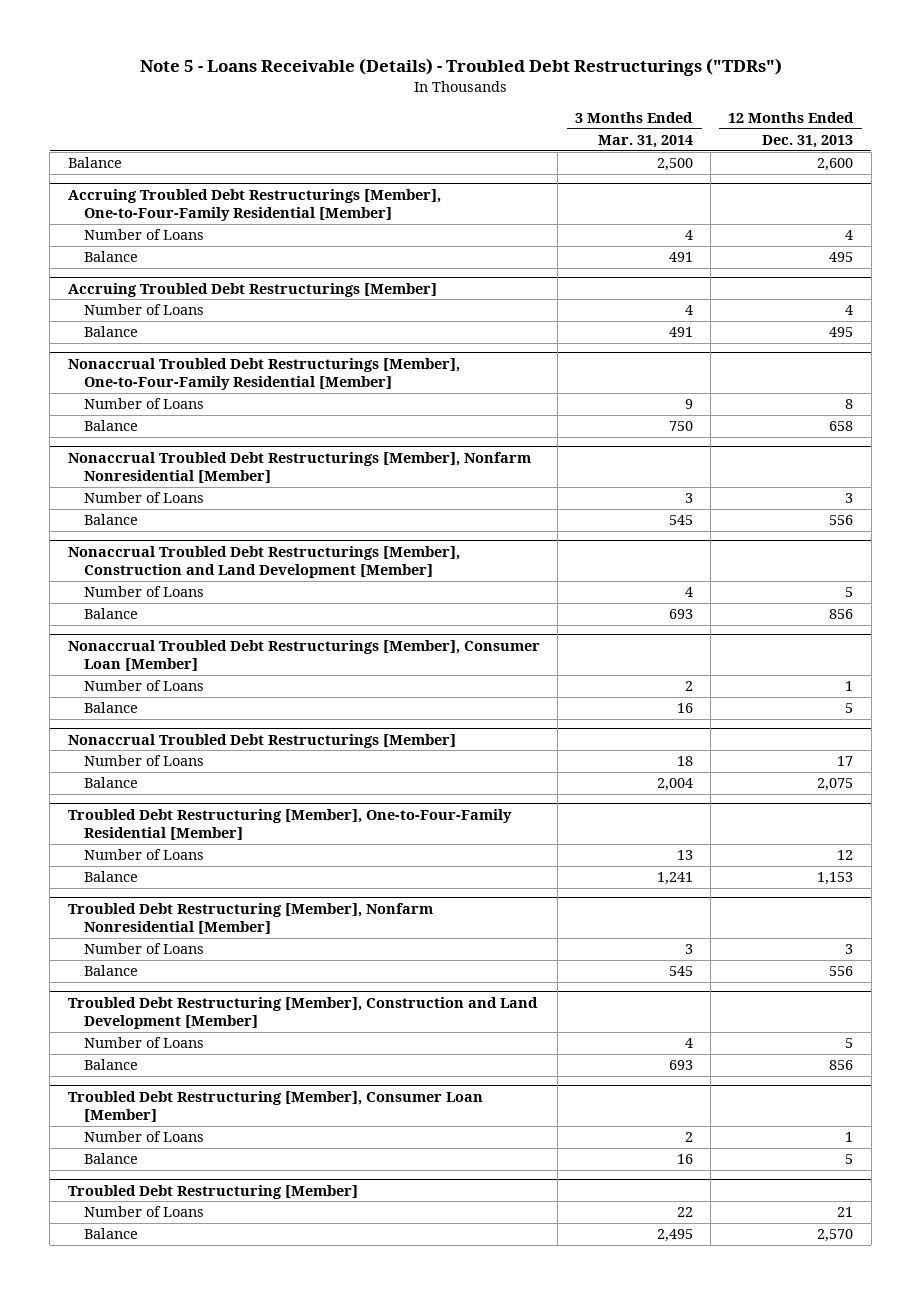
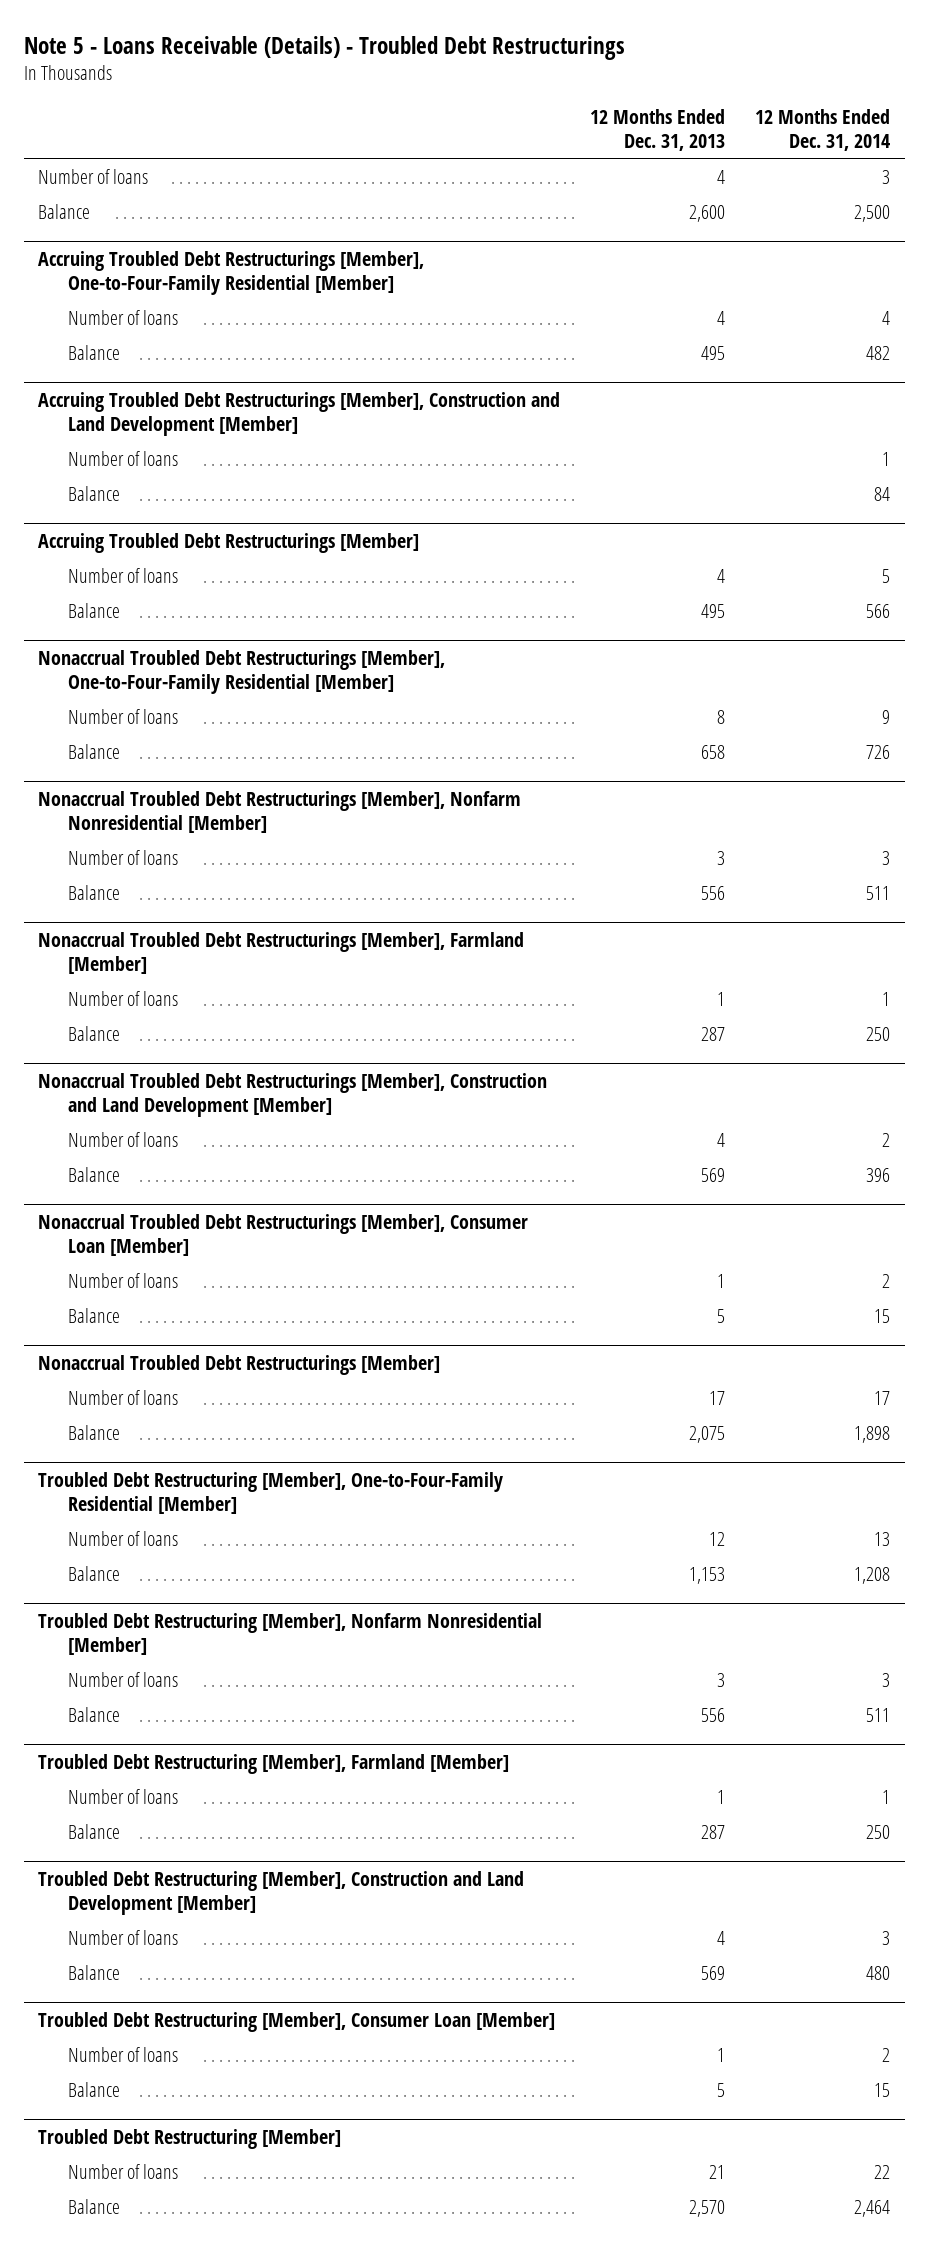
- Note 5 - Loans Receivable (Details) - Troubled Debt Restructurings ("TDRs")
+ Note 5 - Loans Receivable (Details) - Troubled Debt Restructurings
- | 3 Months Ended Mar. 31, 2014 | 12 Months Ended Dec. 31, 2013
+ | 12 Months Ended Dec. 31, 2013 | 12 Months Ended Dec. 31, 2014
+ Number of loans | 4 | 3
@ Accruing Troubled Debt Restructurings [Member], One-to-Four-Family Residential [Member]
- Number of Loans | 4 | 4
+ Number of loans | 4 | 4
+ Accruing Troubled Debt Restructurings [Member], Construction and Land Development [Member]
+ Number of loans | | 1
+ Balance | | 84
@ Accruing Troubled Debt Restructurings [Member]
- Number of Loans | 4 | 4
+ Number of loans | 4 | 5
@ Nonaccrual Troubled Debt Restructurings [Member], One-to-Four-Family Residential [Member]
- Number of Loans | 9 | 8
+ Number of loans | 8 | 9
@ Nonaccrual Troubled Debt Restructurings [Member], Nonfarm Nonresidential [Member]
- Number of Loans | 3 | 3
+ Number of loans | 3 | 3
+ Nonaccrual Troubled Debt Restructurings [Member], Farmland [Member]
+ Number of loans | 1 | 1
+ Balance | 287 | 250
@ Nonaccrual Troubled Debt Restructurings [Member], Construction and Land Development [Member]
- Number of Loans | 4 | 5
- Balance | 693 | 856
+ Number of loans | 4 | 2
+ Balance | 569 | 396
@ Nonaccrual Troubled Debt Restructurings [Member], Consumer Loan [Member]
- Number of Loans | 2 | 1
+ Number of loans | 1 | 2
@ Nonaccrual Troubled Debt Restructurings [Member]
- Number of Loans | 18 | 17
+ Number of loans | 17 | 17
@ Troubled Debt Restructuring [Member], One-to-Four-Family Residential [Member]
- Number of Loans | 13 | 12
+ Number of loans | 12 | 13
@ Troubled Debt Restructuring [Member], Nonfarm Nonresidential [Member]
- Number of Loans | 3 | 3
+ Number of loans | 3 | 3
+ Troubled Debt Restructuring [Member], Farmland [Member]
+ Number of loans | 1 | 1
+ Balance | 287 | 250
@ Troubled Debt Restructuring [Member], Construction and Land Development [Member]
- Number of Loans | 4 | 5
- Balance | 693 | 856
+ Number of loans | 4 | 3
+ Balance | 569 | 480
@ Troubled Debt Restructuring [Member], Consumer Loan [Member]
- Number of Loans | 2 | 1
+ Number of loans | 1 | 2
@ Troubled Debt Restructuring [Member]
- Number of Loans | 22 | 21
+ Number of loans | 21 | 22

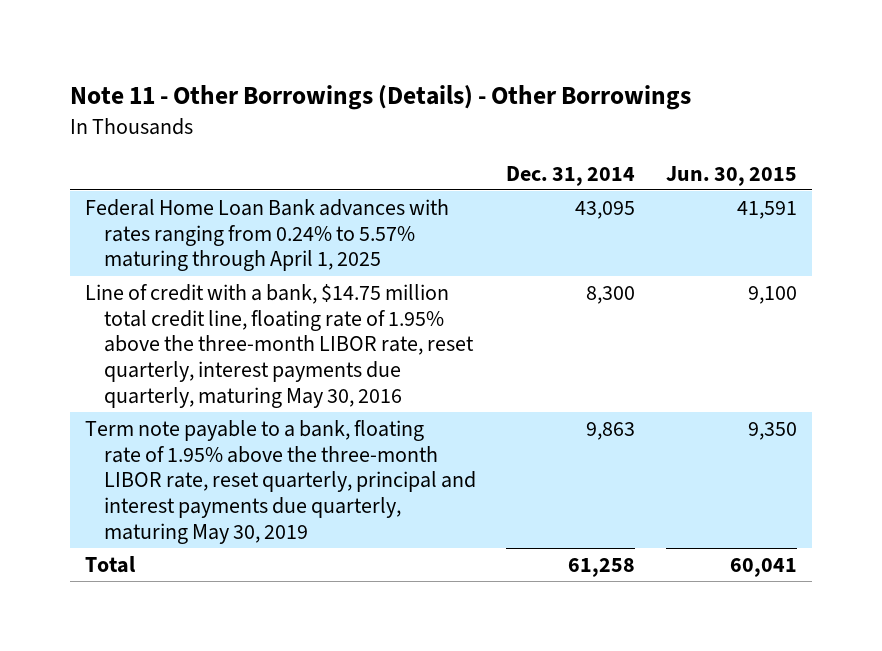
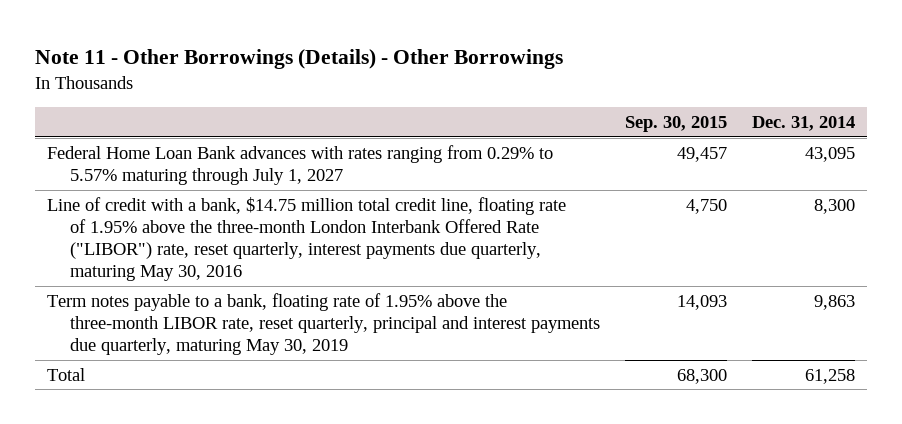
- | Dec. 31, 2014 | Jun. 30, 2015
+ | Sep. 30, 2015 | Dec. 31, 2014
- Federal Home Loan Bank advances with rates ranging from 0.24% to 5.57% maturing through April 1, 2025 | 43,095 | 41,591
- Line of credit with a bank, $14.75 million total credit line, floating rate of 1.95% above the three-month LIBOR rate, reset quarterly, interest payments due quarterly, maturing May 30, 2016 | 8,300 | 9,100
- Term note payable to a bank, floating rate of 1.95% above the three-month LIBOR rate, reset quarterly, principal and interest payments due quarterly, maturing May 30, 2019 | 9,863 | 9,350
+ Federal Home Loan Bank advances with rates ranging from 0.29% to 5.57% maturing through July 1, 2027 | 49,457 | 43,095
+ Line of credit with a bank, $14.75 million total credit line, floating rate of 1.95% above the three-month London Interbank Offered Rate ("LIBOR") rate, reset quarterly, interest payments due quarterly, maturing May 30, 2016 | 4,750 | 8,300
+ Term notes payable to a bank, floating rate of 1.95% above the three-month LIBOR rate, reset quarterly, principal and interest payments due quarterly, maturing May 30, 2019 | 14,093 | 9,863

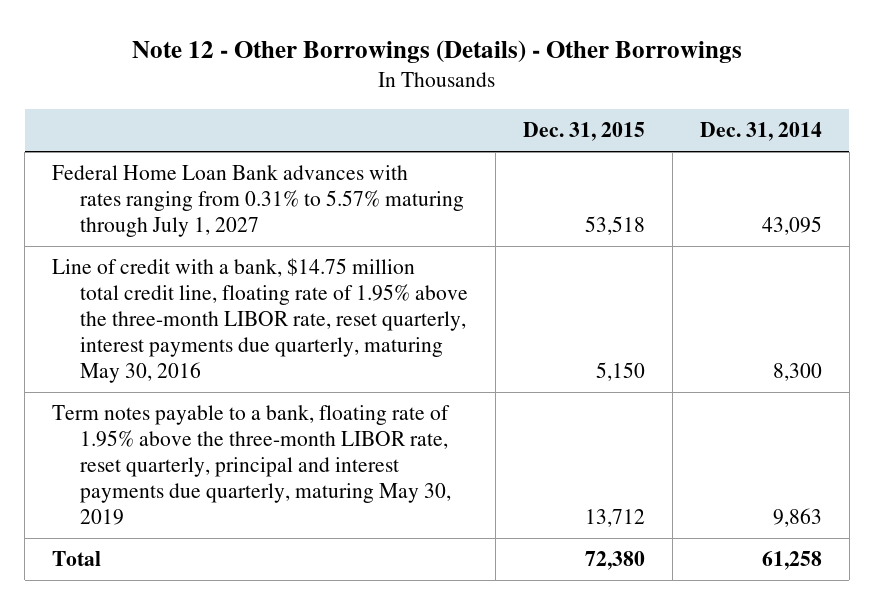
- Note 11 - Other Borrowings (Details) - Other Borrowings
+ Note 12 - Other Borrowings (Details) - Other Borrowings
- | Sep. 30, 2015 | Dec. 31, 2014
+ | Dec. 31, 2015 | Dec. 31, 2014
- Federal Home Loan Bank advances with rates ranging from 0.29% to 5.57% maturing through July 1, 2027 | 49,457 | 43,095
- Line of credit with a bank, $14.75 million total credit line, floating rate of 1.95% above the three-month London Interbank Offered Rate ("LIBOR") rate, reset quarterly, interest payments due quarterly, maturing May 30, 2016 | 4,750 | 8,300
+ Federal Home Loan Bank advances with rates ranging from 0.31% to 5.57% maturing through July 1, 2027 | 53,518 | 43,095
+ Line of credit with a bank, $14.75 million total credit line, floating rate of 1.95% above the three-month LIBOR rate, reset quarterly, interest payments due quarterly, maturing May 30, 2016 | 5,150 | 8,300

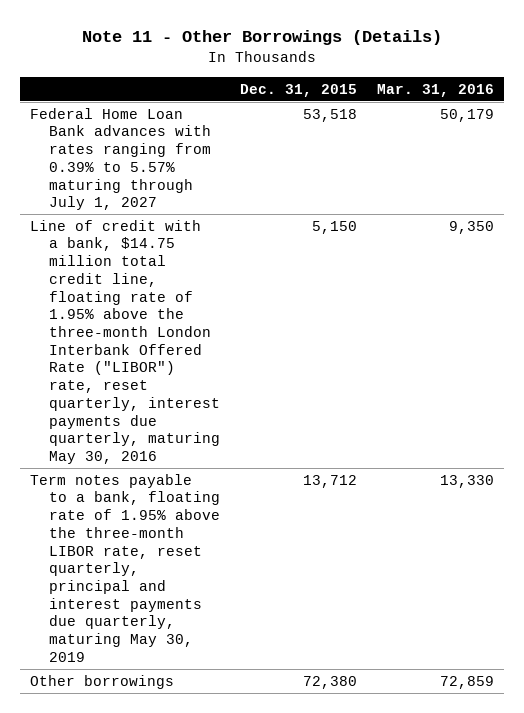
- Note 12 - Other Borrowings (Details) - Other Borrowings
+ Note 11 - Other Borrowings (Details)
- | Dec. 31, 2015 | Dec. 31, 2014
+ | Dec. 31, 2015 | Mar. 31, 2016
- Federal Home Loan Bank advances with rates ranging from 0.31% to 5.57% maturing through July 1, 2027 | 53,518 | 43,095
- Line of credit with a bank, $14.75 million total credit line, floating rate of 1.95% above the three-month LIBOR rate, reset quarterly, interest payments due quarterly, maturing May 30, 2016 | 5,150 | 8,300
+ Federal Home Loan Bank advances with rates ranging from 0.39% to 5.57% maturing through July 1, 2027 | 53,518 | 50,179
+ Line of credit with a bank, $14.75 million total credit line, floating rate of 1.95% above the three-month London Interbank Offered Rate ("LIBOR") rate, reset quarterly, interest payments due quarterly, maturing May 30, 2016 | 5,150 | 9,350
- Total | 72,380 | 61,258
+ Other borrowings | 72,380 | 72,859

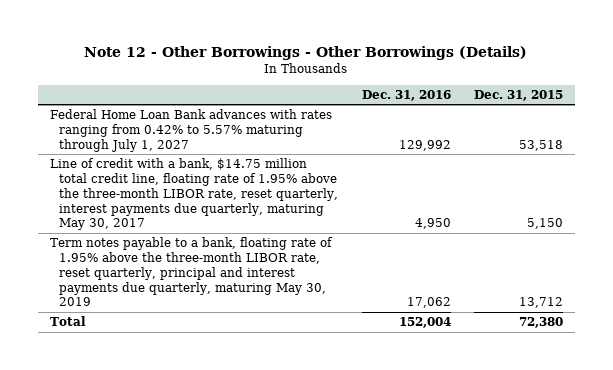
- Note 11 - Other Borrowings (Details)
+ Note 12 - Other Borrowings - Other Borrowings (Details)
- | Dec. 31, 2015 | Mar. 31, 2016
+ | Dec. 31, 2016 | Dec. 31, 2015
- Federal Home Loan Bank advances with rates ranging from 0.39% to 5.57% maturing through July 1, 2027 | 53,518 | 50,179
- Line of credit with a bank, $14.75 million total credit line, floating rate of 1.95% above the three-month London Interbank Offered Rate ("LIBOR") rate, reset quarterly, interest payments due quarterly, maturing May 30, 2016 | 5,150 | 9,350
+ Federal Home Loan Bank advances with rates ranging from 0.42% to 5.57% maturing through July 1, 2027 | 129,992 | 53,518
+ Line of credit with a bank, $14.75 million total credit line, floating rate of 1.95% above the three-month LIBOR rate, reset quarterly, interest payments due quarterly, maturing May 30, 2017 | 4,950 | 5,150
- Other borrowings | 72,380 | 72,859
+ Total | 152,004 | 72,380

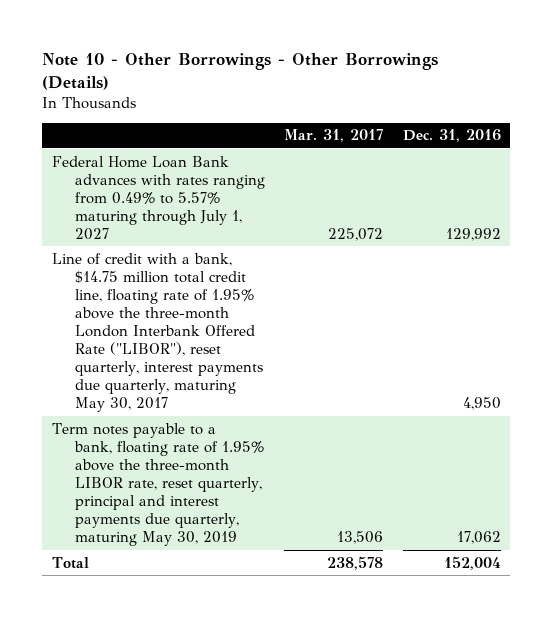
- Note 12 - Other Borrowings - Other Borrowings (Details)
+ Note 10 - Other Borrowings - Other Borrowings (Details)
- | Dec. 31, 2016 | Dec. 31, 2015
+ | Mar. 31, 2017 | Dec. 31, 2016
- Federal Home Loan Bank advances with rates ranging from 0.42% to 5.57% maturing through July 1, 2027 | 129,992 | 53,518
- Line of credit with a bank, $14.75 million total credit line, floating rate of 1.95% above the three-month LIBOR rate, reset quarterly, interest payments due quarterly, maturing May 30, 2017 | 4,950 | 5,150
+ Federal Home Loan Bank advances with rates ranging from 0.49% to 5.57% maturing through July 1, 2027 | 225,072 | 129,992
+ Line of credit with a bank, $14.75 million total credit line, floating rate of 1.95% above the three-month London Interbank Offered Rate ("LIBOR"), reset quarterly, interest payments due quarterly, maturing May 30, 2017 | | 4,950

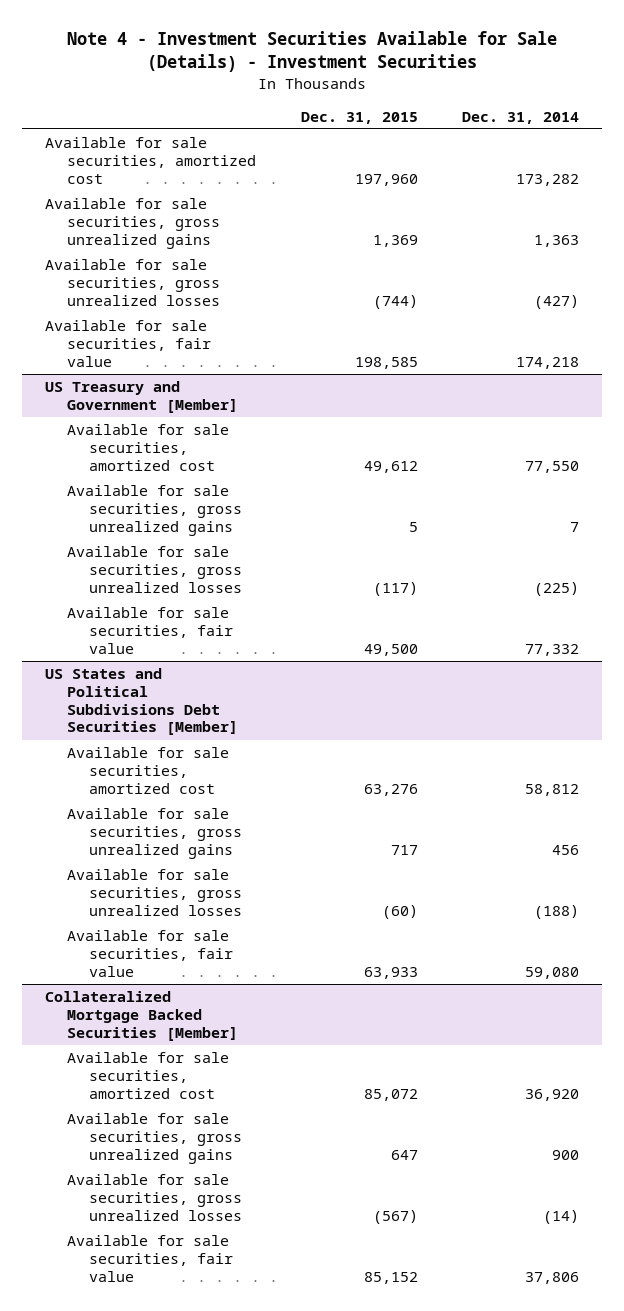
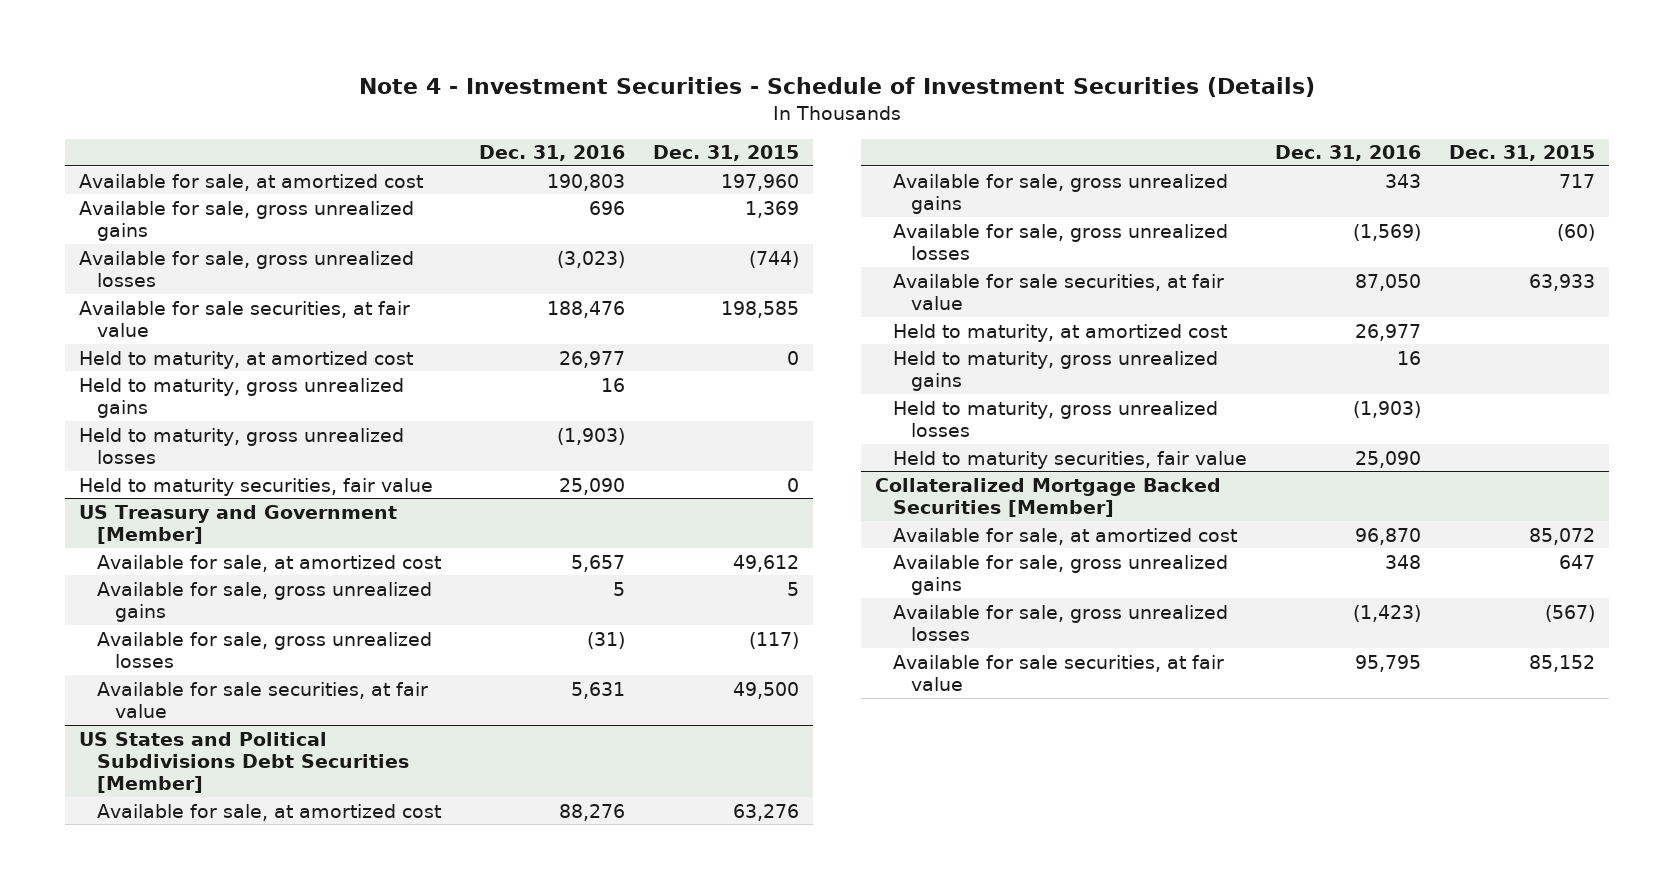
- Note 4 - Investment Securities Available for Sale (Details) - Investment Securities
+ Note 4 - Investment Securities - Schedule of Investment Securities (Details)
- | Dec. 31, 2015 | Dec. 31, 2014
+ | Dec. 31, 2016 | Dec. 31, 2015
- Available for sale securities, amortized cost | 197,960 | 173,282
- Available for sale securities, gross unrealized gains | 1,369 | 1,363
- Available for sale securities, gross unrealized losses | (744) | (427)
- Available for sale securities, fair value | 198,585 | 174,218
+ Available for sale, at amortized cost | 190,803 | 197,960
+ Available for sale, gross unrealized gains | 696 | 1,369
+ Available for sale, gross unrealized losses | (3,023) | (744)
+ Available for sale securities, at fair value | 188,476 | 198,585
+ Held to maturity, at amortized cost | 26,977 | 0
+ Held to maturity, gross unrealized gains | 16 |
+ Held to maturity, gross unrealized losses | (1,903) |
+ Held to maturity securities, fair value | 25,090 | 0
@ US Treasury and Government [Member]
- Available for sale securities, amortized cost | 49,612 | 77,550
- Available for sale securities, gross unrealized gains | 5 | 7
- Available for sale securities, gross unrealized losses | (117) | (225)
- Available for sale securities, fair value | 49,500 | 77,332
+ Available for sale, at amortized cost | 5,657 | 49,612
+ Available for sale, gross unrealized gains | 5 | 5
+ Available for sale, gross unrealized losses | (31) | (117)
+ Available for sale securities, at fair value | 5,631 | 49,500
@ US States and Political Subdivisions Debt Securities [Member]
- Available for sale securities, amortized cost | 63,276 | 58,812
- Available for sale securities, gross unrealized gains | 717 | 456
- Available for sale securities, gross unrealized losses | (60) | (188)
- Available for sale securities, fair value | 63,933 | 59,080
+ Available for sale, at amortized cost | 88,276 | 63,276
+ Available for sale, gross unrealized gains | 343 | 717
+ Available for sale, gross unrealized losses | (1,569) | (60)
+ Available for sale securities, at fair value | 87,050 | 63,933
+ Held to maturity, at amortized cost | 26,977 |
+ Held to maturity, gross unrealized gains | 16 |
+ Held to maturity, gross unrealized losses | (1,903) |
+ Held to maturity securities, fair value | 25,090 |
@ Collateralized Mortgage Backed Securities [Member]
- Available for sale securities, amortized cost | 85,072 | 36,920
- Available for sale securities, gross unrealized gains | 647 | 900
- Available for sale securities, gross unrealized losses | (567) | (14)
- Available for sale securities, fair value | 85,152 | 37,806
+ Available for sale, at amortized cost | 96,870 | 85,072
+ Available for sale, gross unrealized gains | 348 | 647
+ Available for sale, gross unrealized losses | (1,423) | (567)
+ Available for sale securities, at fair value | 95,795 | 85,152

